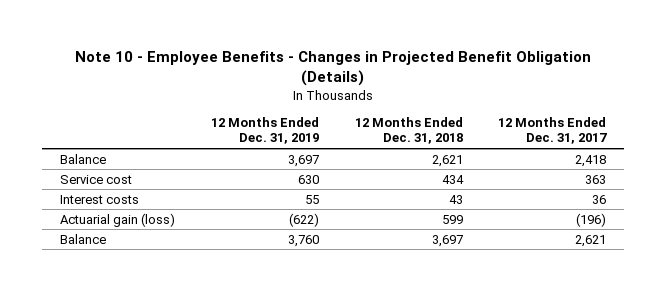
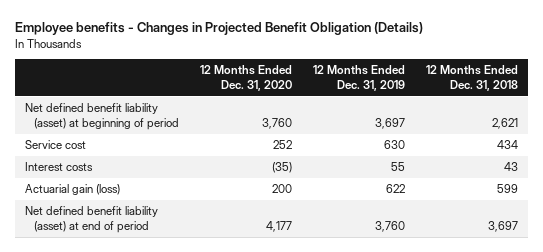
- Note 10 - Employee Benefits - Changes in Projected Benefit Obligation (Details)
+ Employee benefits - Changes in Projected Benefit Obligation (Details)
- | 12 Months Ended Dec. 31, 2019 | 12 Months Ended Dec. 31, 2018 | 12 Months Ended Dec. 31, 2017
+ | 12 Months Ended Dec. 31, 2020 | 12 Months Ended Dec. 31, 2019 | 12 Months Ended Dec. 31, 2018
- Balance | 3,697 | 2,621 | 2,418
+ Net defined benefit liability (asset) at beginning of period | 3,760 | 3,697 | 2,621
- Actuarial gain (loss) | (622) | 599 | (196)
- Balance | 3,760 | 3,697 | 2,621
+ Actuarial gain (loss) | 200 | 622 | 599
+ Net defined benefit liability (asset) at end of period | 4,177 | 3,760 | 3,697

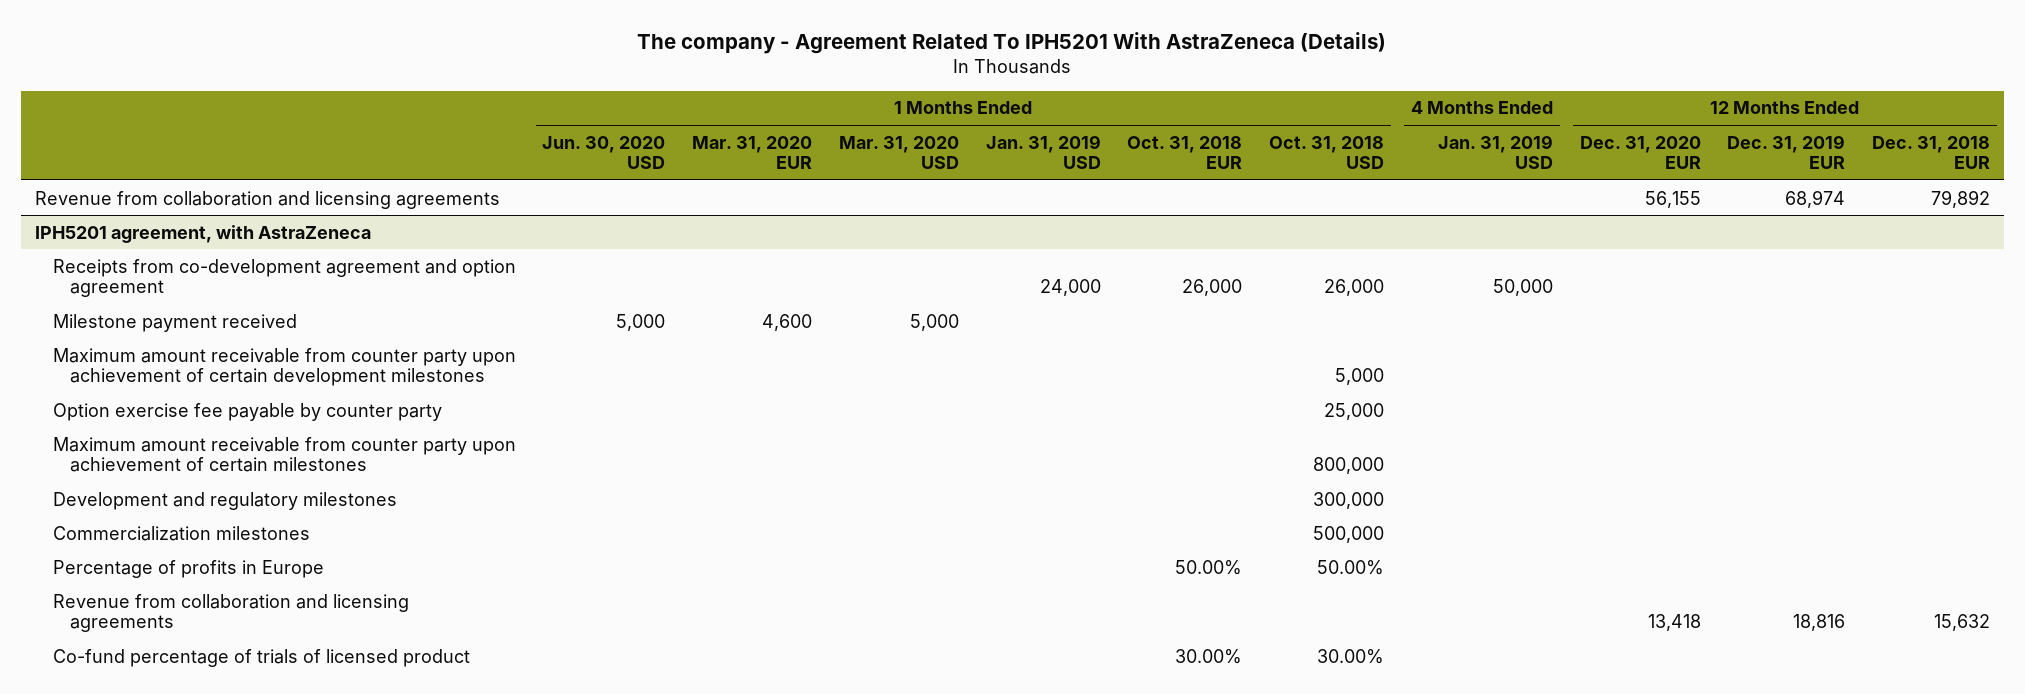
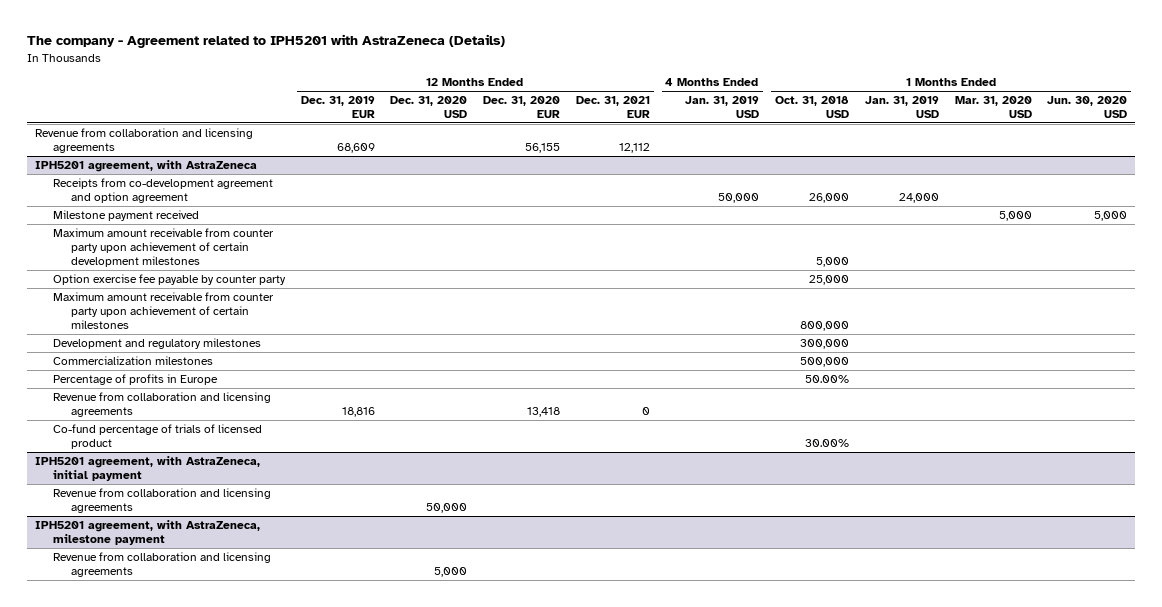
- The company - Agreement Related To IPH5201 With AstraZeneca (Details)
+ The company - Agreement related to IPH5201 with AstraZeneca (Details)
- | 1 Months Ended Jun. 30, 2020 USD | 1 Months Ended Mar. 31, 2020 EUR | 1 Months Ended Mar. 31, 2020 USD | 1 Months Ended Jan. 31, 2019 USD | 1 Months Ended Oct. 31, 2018 EUR | 1 Months Ended Oct. 31, 2018 USD | 4 Months Ended Jan. 31, 2019 USD | 12 Months Ended Dec. 31, 2020 EUR | 12 Months Ended Dec. 31, 2019 EUR | 12 Months Ended Dec. 31, 2018 EUR
+ | 12 Months Ended Dec. 31, 2019 EUR | 12 Months Ended Dec. 31, 2020 USD | 12 Months Ended Dec. 31, 2020 EUR | 12 Months Ended Dec. 31, 2021 EUR | 4 Months Ended Jan. 31, 2019 USD | 1 Months Ended Oct. 31, 2018 USD | 1 Months Ended Jan. 31, 2019 USD | 1 Months Ended Mar. 31, 2020 USD | 1 Months Ended Jun. 30, 2020 USD
- Revenue from collaboration and licensing agreements | | | | | | | | 56,155 | 68,974 | 79,892
+ Revenue from collaboration and licensing agreements | 68,609 | | 56,155 | 12,112 | | | | |
+ IPH5201 agreement, with AstraZeneca, initial payment
+ Revenue from collaboration and licensing agreements | | 50,000 | | | | | | |
+ IPH5201 agreement, with AstraZeneca, milestone payment
+ Revenue from collaboration and licensing agreements | | 5,000 | | | | | | |

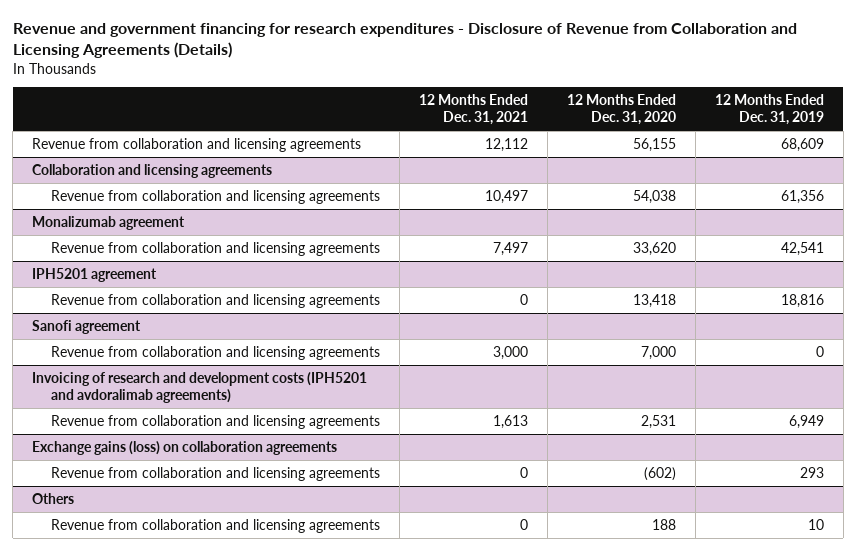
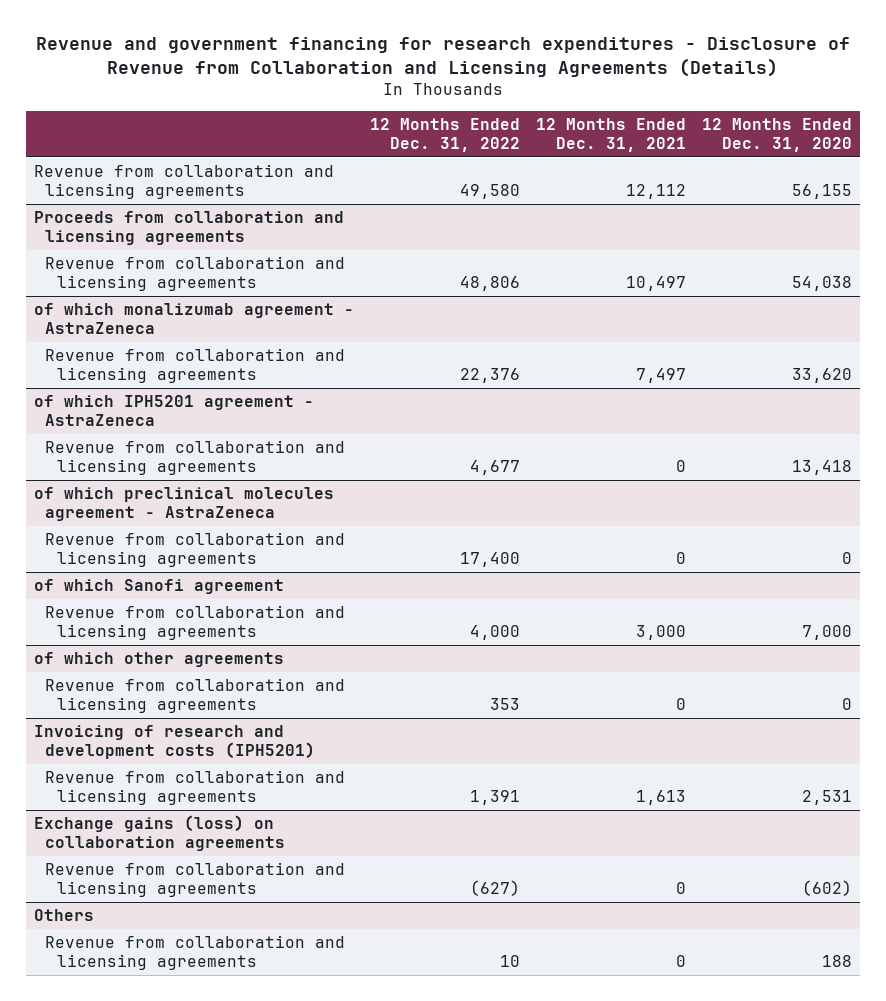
- | 12 Months Ended Dec. 31, 2021 | 12 Months Ended Dec. 31, 2020 | 12 Months Ended Dec. 31, 2019
+ | 12 Months Ended Dec. 31, 2022 | 12 Months Ended Dec. 31, 2021 | 12 Months Ended Dec. 31, 2020
- Collaboration and licensing agreements
+ Proceeds from collaboration and licensing agreements
- Monalizumab agreement
+ of which monalizumab agreement - AstraZeneca
- IPH5201 agreement
+ of which IPH5201 agreement - AstraZeneca
- Sanofi agreement
+ of which preclinical molecules agreement - AstraZeneca
+ Revenue from collaboration and licensing agreements | 17,400 | 0 | 0
+ of which Sanofi agreement
- Invoicing of research and development costs (IPH5201 and avdoralimab agreements)
+ of which other agreements
+ Revenue from collaboration and licensing agreements | 353 | 0 | 0
+ Invoicing of research and development costs (IPH5201)

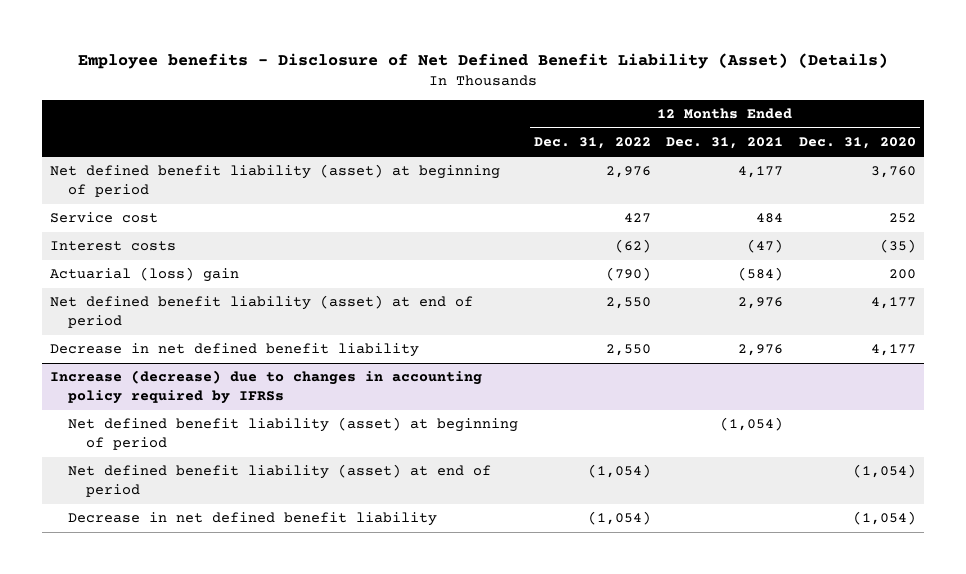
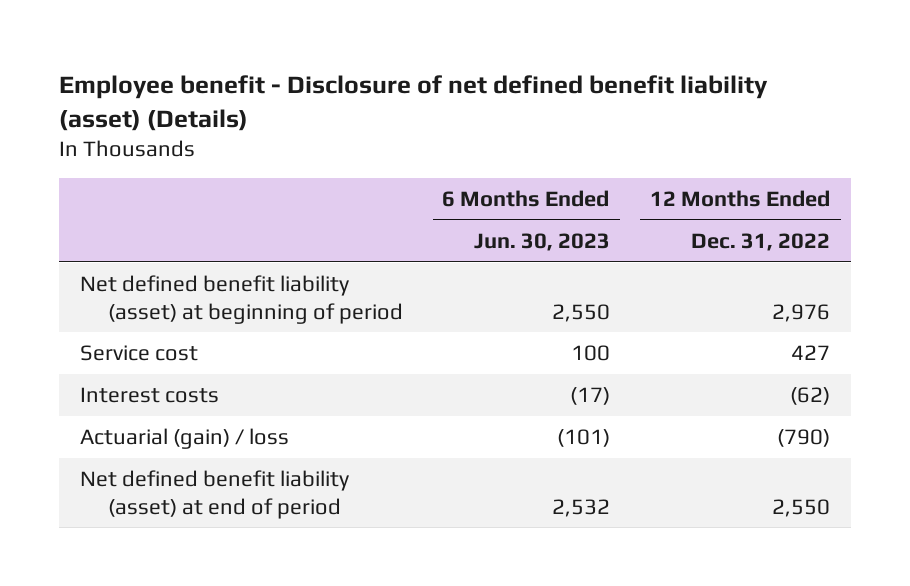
- Employee benefits - Disclosure of Net Defined Benefit Liability (Asset) (Details)
+ Employee benefit - Disclosure of net defined benefit liability (asset) (Details)
- | 12 Months Ended Dec. 31, 2022 | 12 Months Ended Dec. 31, 2021 | 12 Months Ended Dec. 31, 2020
+ | 6 Months Ended Jun. 30, 2023 | 12 Months Ended Dec. 31, 2022
- Actuarial (loss) gain | (790) | (584) | 200
+ Actuarial (gain) / loss | (101) | (790)
- Decrease in net defined benefit liability | 2,550 | 2,976 | 4,177
- Increase (decrease) due to changes in accounting policy required by IFRSs
- Net defined benefit liability (asset) at beginning of period | | (1,054) |
- Net defined benefit liability (asset) at end of period | (1,054) | | (1,054)
- Decrease in net defined benefit liability | (1,054) | | (1,054)

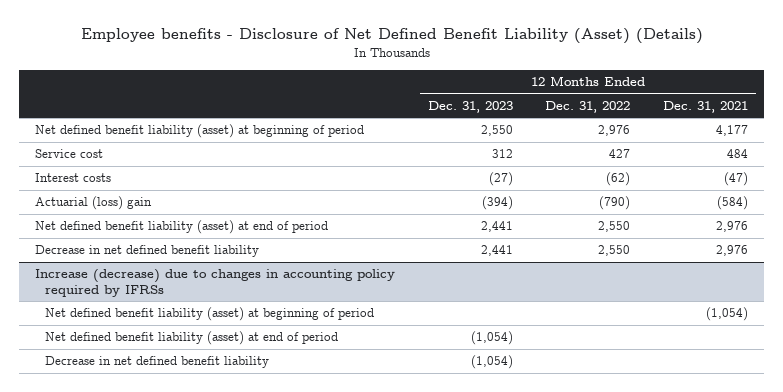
- Employee benefit - Disclosure of net defined benefit liability (asset) (Details)
+ Employee benefits - Disclosure of Net Defined Benefit Liability (Asset) (Details)
- | 6 Months Ended Jun. 30, 2023 | 12 Months Ended Dec. 31, 2022
+ | 12 Months Ended Dec. 31, 2023 | 12 Months Ended Dec. 31, 2022 | 12 Months Ended Dec. 31, 2021
- Actuarial (gain) / loss | (101) | (790)
+ Actuarial (loss) gain | (394) | (790) | (584)
+ Decrease in net defined benefit liability | 2,441 | 2,550 | 2,976
+ Increase (decrease) due to changes in accounting policy required by IFRSs
+ Net defined benefit liability (asset) at beginning of period | | | (1,054)
+ Net defined benefit liability (asset) at end of period | (1,054) | |
+ Decrease in net defined benefit liability | (1,054) | |

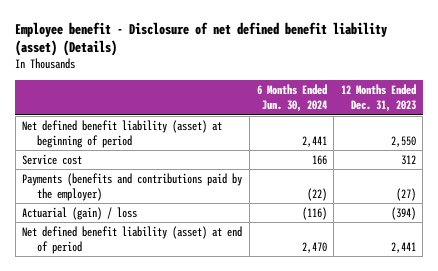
- Employee benefits - Disclosure of Net Defined Benefit Liability (Asset) (Details)
+ Employee benefit - Disclosure of net defined benefit liability (asset) (Details)
- | 12 Months Ended Dec. 31, 2023 | 12 Months Ended Dec. 31, 2022 | 12 Months Ended Dec. 31, 2021
+ | 6 Months Ended Jun. 30, 2024 | 12 Months Ended Dec. 31, 2023
- Interest costs | (27) | (62) | (47)
- Actuarial (loss) gain | (394) | (790) | (584)
+ Payments (benefits and contributions paid by the employer) | (22) | (27)
+ Actuarial (gain) / loss | (116) | (394)
- Decrease in net defined benefit liability | 2,441 | 2,550 | 2,976
- Increase (decrease) due to changes in accounting policy required by IFRSs
- Net defined benefit liability (asset) at beginning of period | | | (1,054)
- Net defined benefit liability (asset) at end of period | (1,054) | |
- Decrease in net defined benefit liability | (1,054) | |

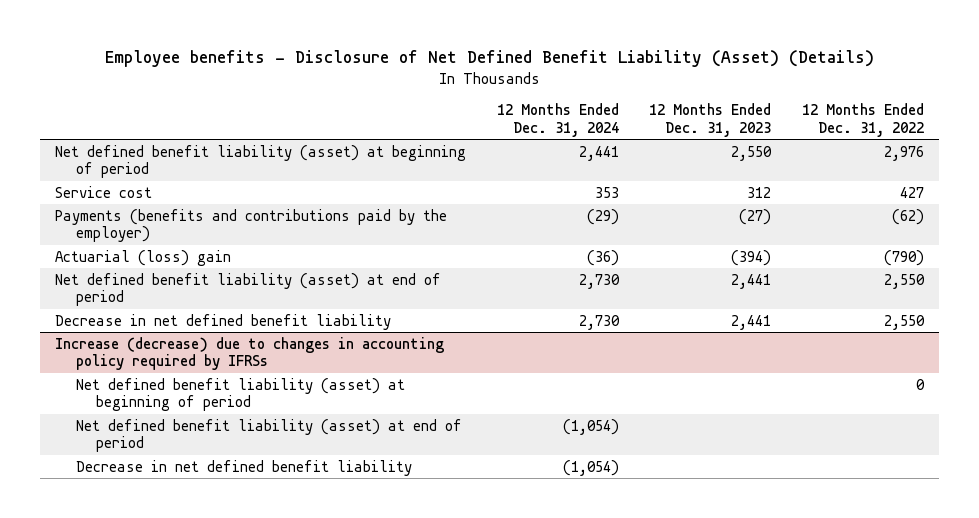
- Employee benefit - Disclosure of net defined benefit liability (asset) (Details)
+ Employee benefits - Disclosure of Net Defined Benefit Liability (Asset) (Details)
- | 6 Months Ended Jun. 30, 2024 | 12 Months Ended Dec. 31, 2023
+ | 12 Months Ended Dec. 31, 2024 | 12 Months Ended Dec. 31, 2023 | 12 Months Ended Dec. 31, 2022
- Actuarial (gain) / loss | (116) | (394)
+ Actuarial (loss) gain | (36) | (394) | (790)
+ Decrease in net defined benefit liability | 2,730 | 2,441 | 2,550
+ Increase (decrease) due to changes in accounting policy required by IFRSs
+ Net defined benefit liability (asset) at beginning of period | | | 0
+ Net defined benefit liability (asset) at end of period | (1,054) | |
+ Decrease in net defined benefit liability | (1,054) | |

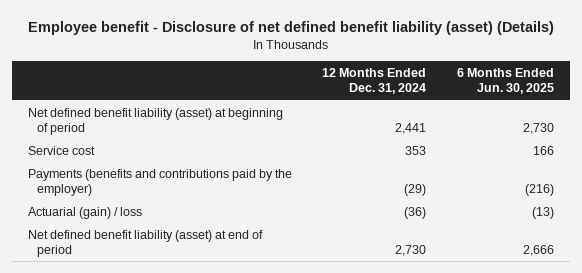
- Employee benefits - Disclosure of Net Defined Benefit Liability (Asset) (Details)
+ Employee benefit - Disclosure of net defined benefit liability (asset) (Details)
- | 12 Months Ended Dec. 31, 2024 | 12 Months Ended Dec. 31, 2023 | 12 Months Ended Dec. 31, 2022
+ | 12 Months Ended Dec. 31, 2024 | 6 Months Ended Jun. 30, 2025
- Actuarial (loss) gain | (36) | (394) | (790)
+ Actuarial (gain) / loss | (36) | (13)
- Decrease in net defined benefit liability | 2,730 | 2,441 | 2,550
- Increase (decrease) due to changes in accounting policy required by IFRSs
- Net defined benefit liability (asset) at beginning of period | | | 0
- Net defined benefit liability (asset) at end of period | (1,054) | |
- Decrease in net defined benefit liability | (1,054) | |

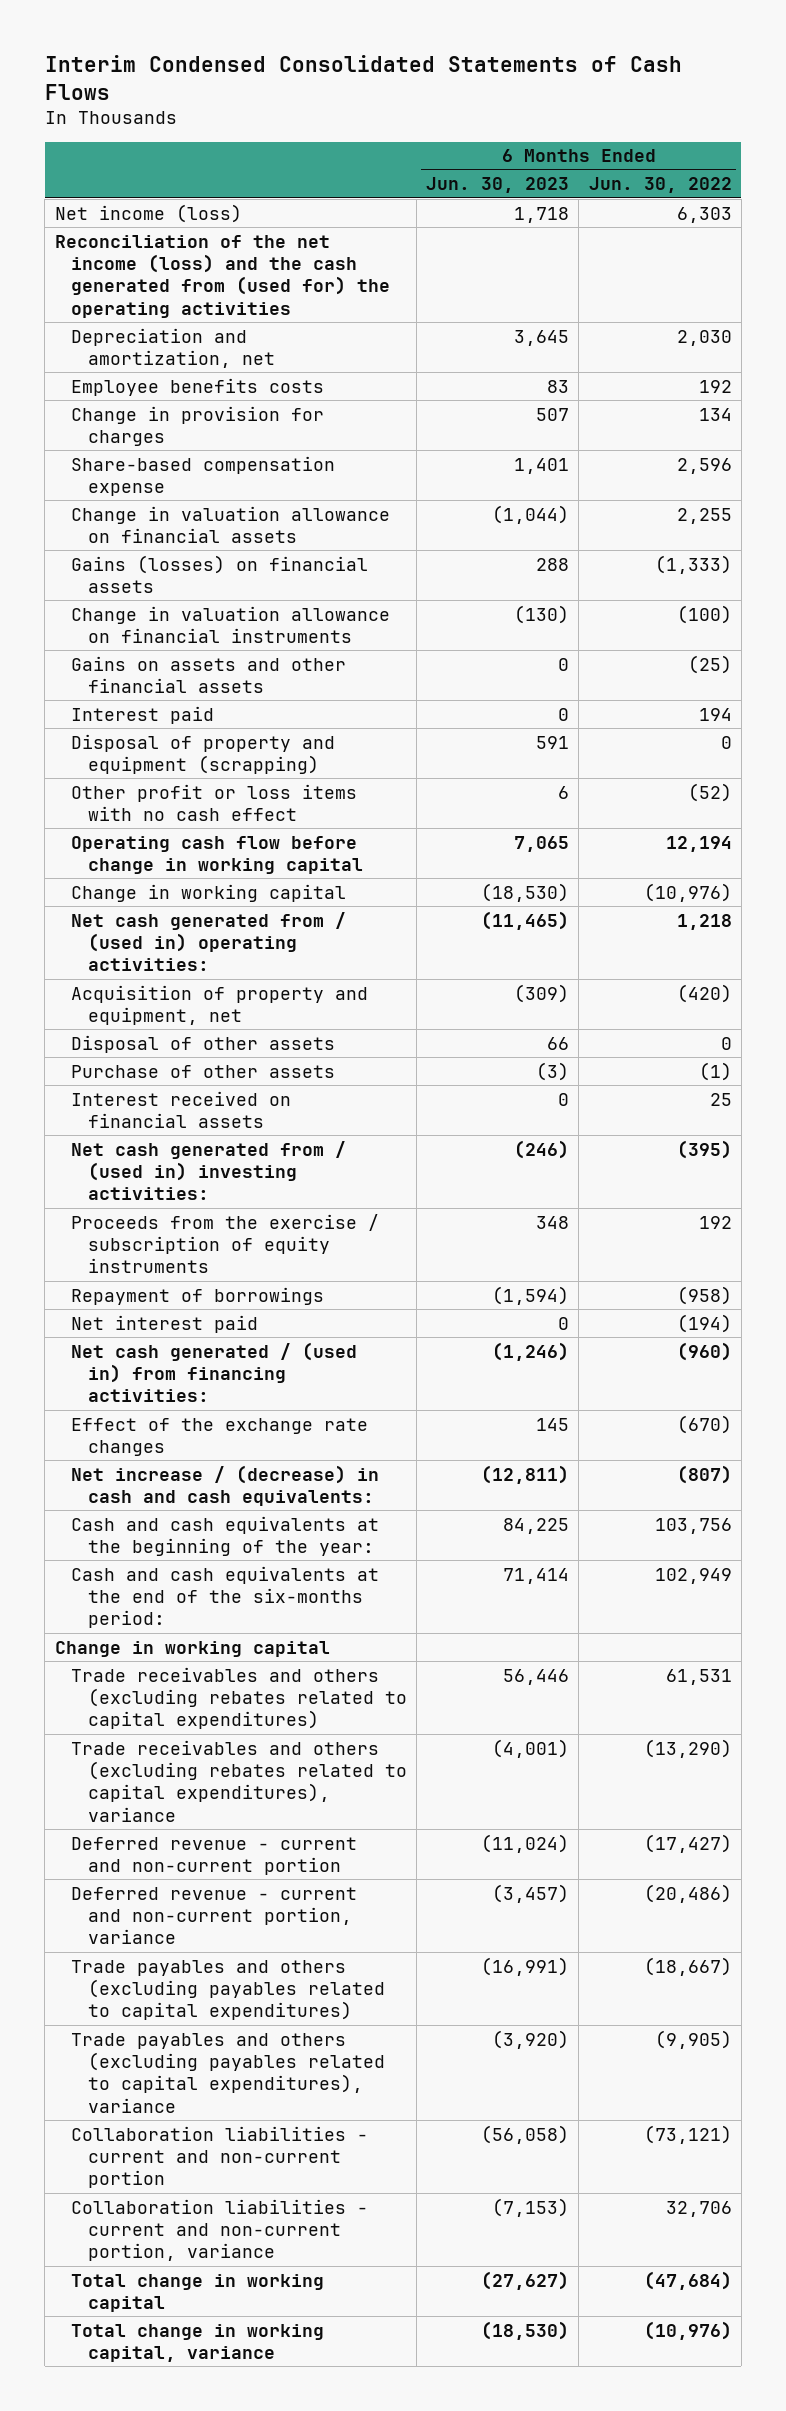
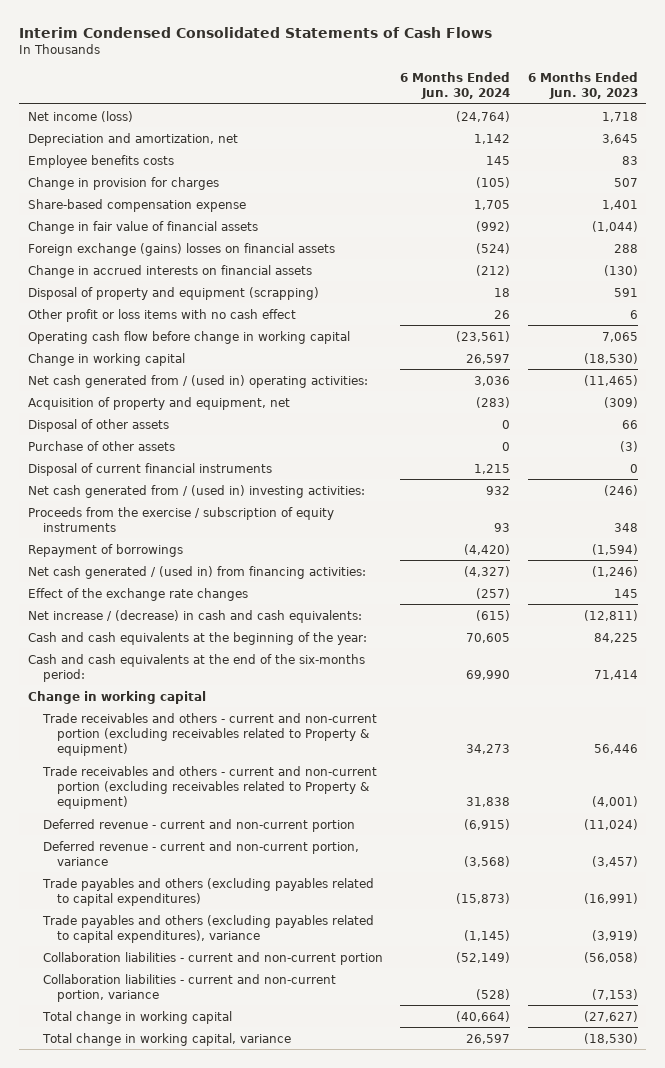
- | 6 Months Ended Jun. 30, 2023 | 6 Months Ended Jun. 30, 2022
+ | 6 Months Ended Jun. 30, 2024 | 6 Months Ended Jun. 30, 2023
- Reconciliation of the net income (loss) and the cash generated from (used for) the operating activities
- Change in valuation allowance on financial assets | (1,044) | 2,255
- Gains (losses) on financial assets | 288 | (1,333)
- Change in valuation allowance on financial instruments | (130) | (100)
- Gains on assets and other financial assets | 0 | (25)
- Interest paid | 0 | 194
+ Change in fair value of financial assets | (992) | (1,044)
+ Foreign exchange (gains) losses on financial assets | (524) | 288
+ Change in accrued interests on financial assets | (212) | (130)
- Interest received on financial assets | 0 | 25
+ Disposal of current financial instruments | 1,215 | 0
- Net interest paid | 0 | (194)
- Trade receivables and others (excluding rebates related to capital expenditures) | 56,446 | 61,531
- Trade receivables and others (excluding rebates related to capital expenditures), variance | (4,001) | (13,290)
+ Trade receivables and others - current and non-current portion (excluding receivables related to Property & equipment) | 34,273 | 56,446
+ Trade receivables and others - current and non-current portion (excluding receivables related to Property & equipment) | 31,838 | (4,001)
- Trade payables and others (excluding payables related to capital expenditures), variance | (3,920) | (9,905)
+ Trade payables and others (excluding payables related to capital expenditures), variance | (1,145) | (3,919)

